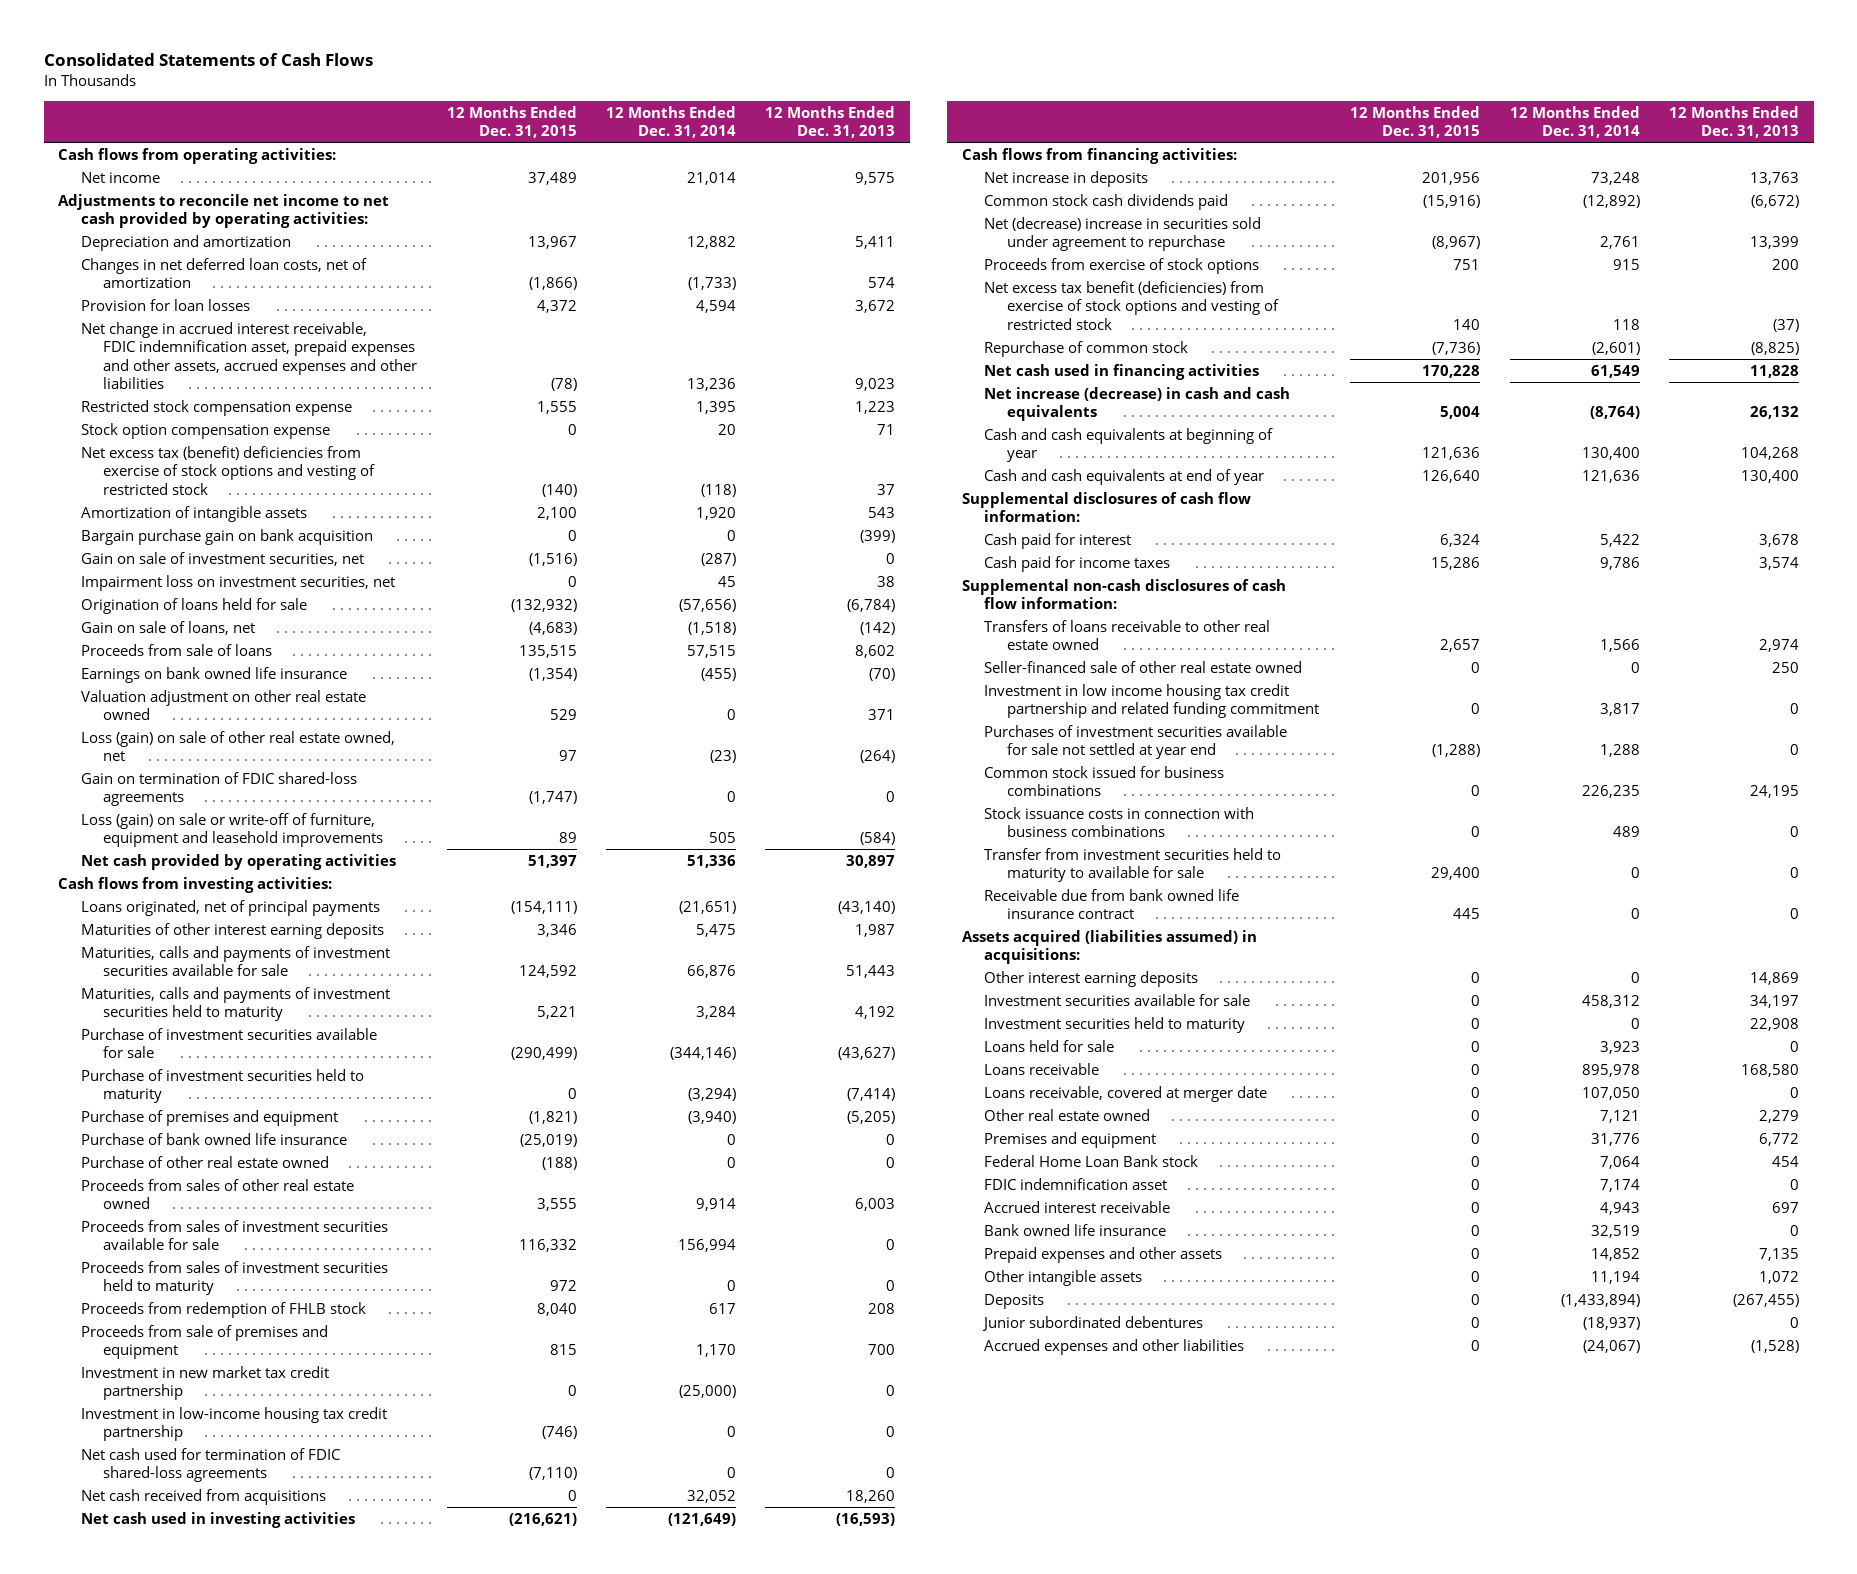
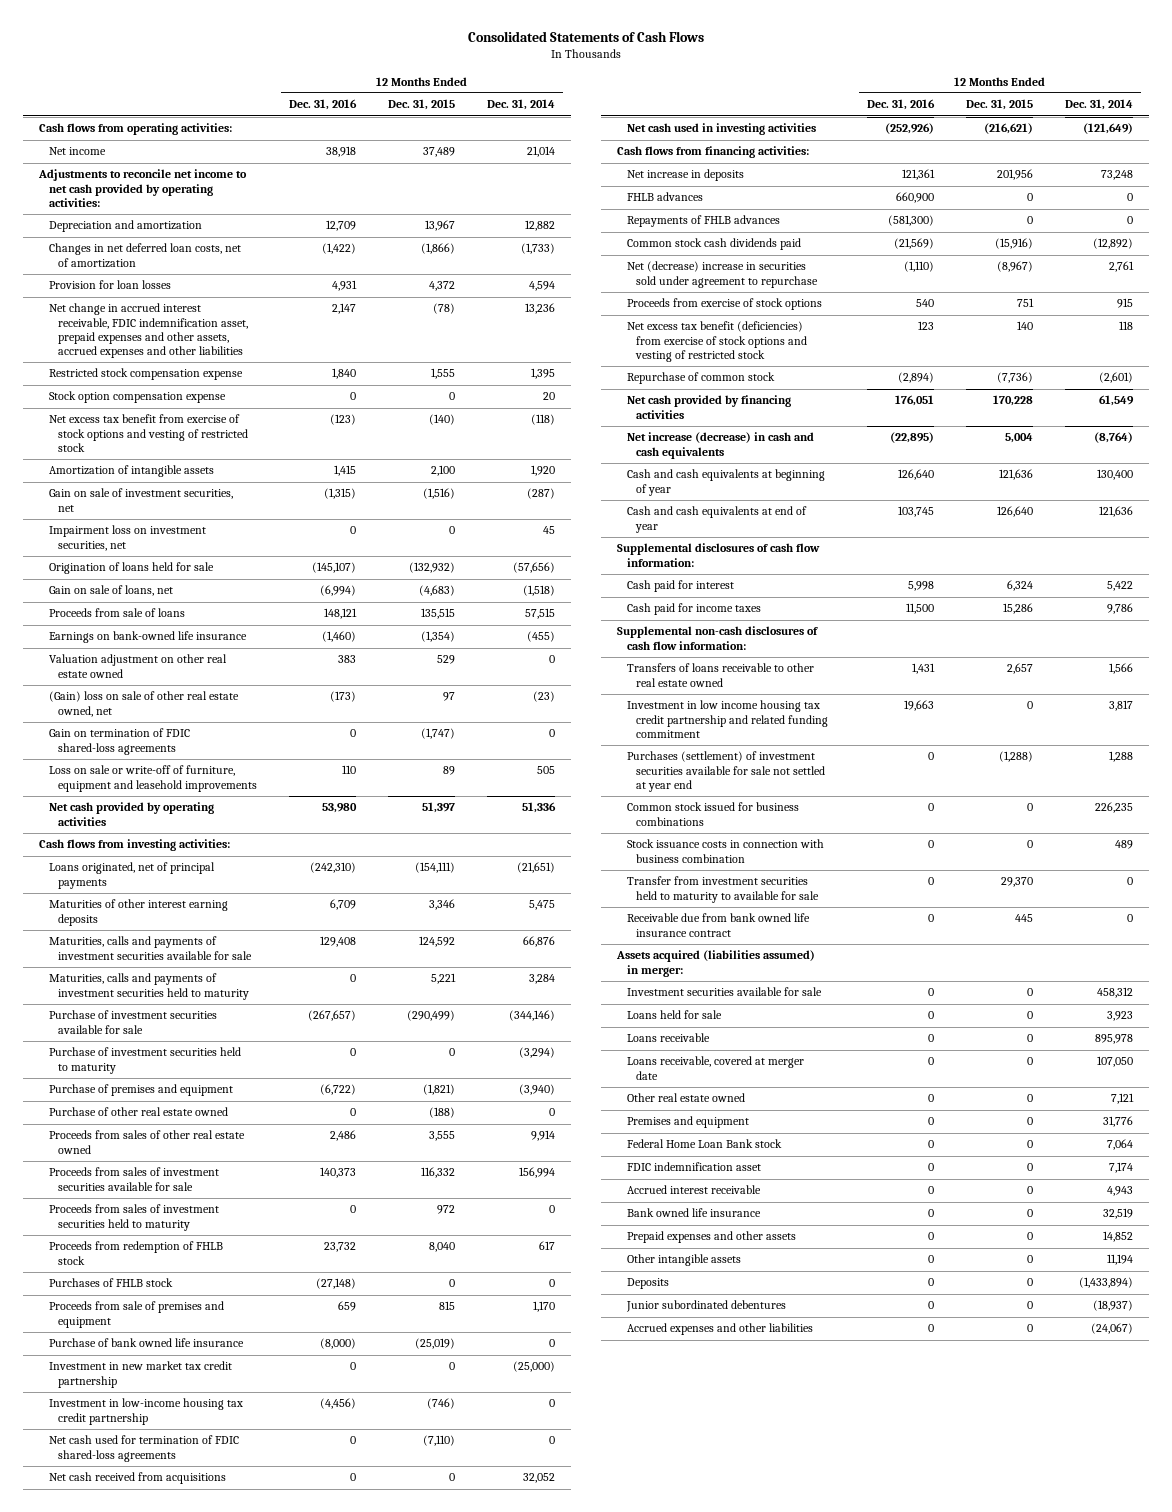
- | 12 Months Ended Dec. 31, 2015 | 12 Months Ended Dec. 31, 2014 | 12 Months Ended Dec. 31, 2013
+ | 12 Months Ended Dec. 31, 2016 | 12 Months Ended Dec. 31, 2015 | 12 Months Ended Dec. 31, 2014
- Net excess tax (benefit) deficiencies from exercise of stock options and vesting of restricted stock | (140) | (118) | 37
+ Net excess tax benefit from exercise of stock options and vesting of restricted stock | (123) | (140) | (118)
- Bargain purchase gain on bank acquisition | 0 | 0 | (399)
- Earnings on bank owned life insurance | (1,354) | (455) | (70)
+ Earnings on bank-owned life insurance | (1,460) | (1,354) | (455)
- Loss (gain) on sale of other real estate owned, net | 97 | (23) | (264)
+ (Gain) loss on sale of other real estate owned, net | (173) | 97 | (23)
- Loss (gain) on sale or write-off of furniture, equipment and leasehold improvements | 89 | 505 | (584)
+ Loss on sale or write-off of furniture, equipment and leasehold improvements | 110 | 89 | 505
+ Purchases of FHLB stock | (27,148) | 0 | 0
moved down: Purchase of bank owned life insurance | (8,000) | (25,019) | 0
+ FHLB advances | 660,900 | 0 | 0
+ Repayments of FHLB advances | (581,300) | 0 | 0
- Net cash used in financing activities | 170,228 | 61,549 | 11,828
+ Net cash provided by financing activities | 176,051 | 170,228 | 61,549
- Seller-financed sale of other real estate owned | 0 | 0 | 250
- Purchases of investment securities available for sale not settled at year end | (1,288) | 1,288 | 0
+ Purchases (settlement) of investment securities available for sale not settled at year end | 0 | (1,288) | 1,288
- Stock issuance costs in connection with business combinations | 0 | 489 | 0
- Transfer from investment securities held to maturity to available for sale | 29,400 | 0 | 0
+ Stock issuance costs in connection with business combination | 0 | 0 | 489
+ Transfer from investment securities held to maturity to available for sale | 0 | 29,370 | 0
- Assets acquired (liabilities assumed) in acquisitions:
- Other interest earning deposits | 0 | 0 | 14,869
+ Assets acquired (liabilities assumed) in merger:
- Investment securities held to maturity | 0 | 0 | 22,908

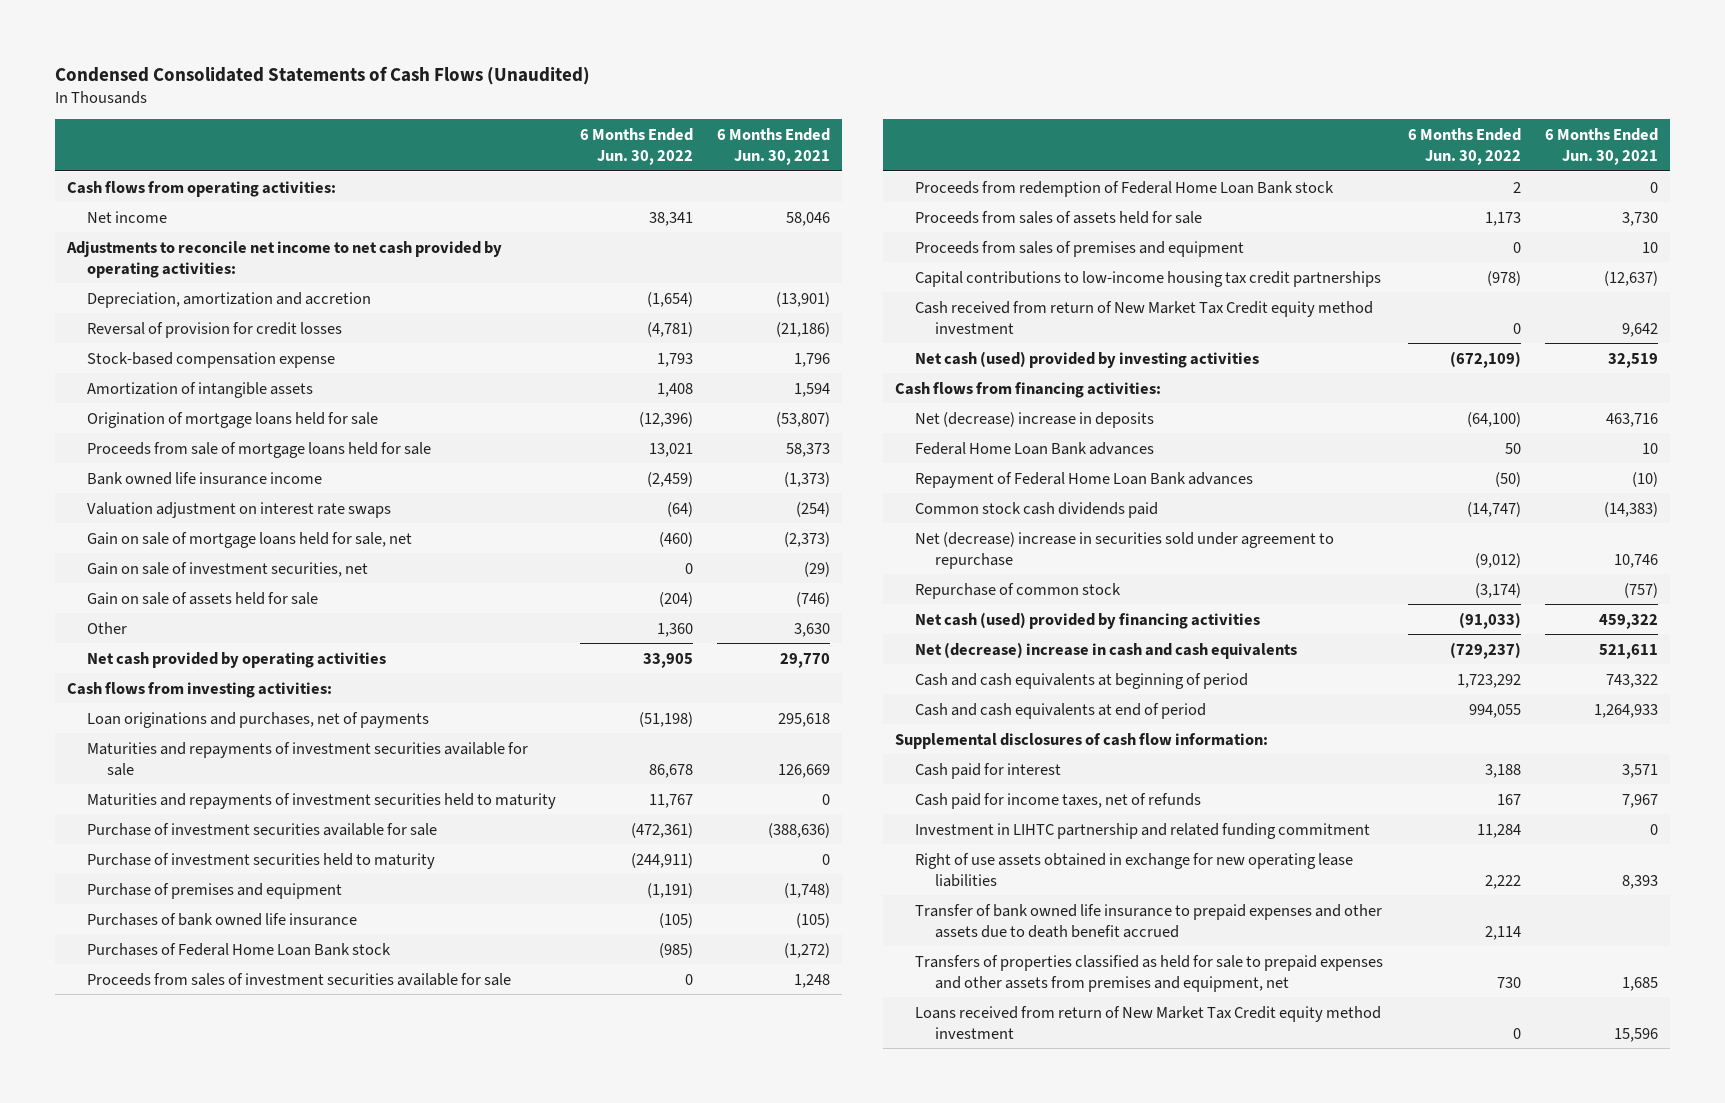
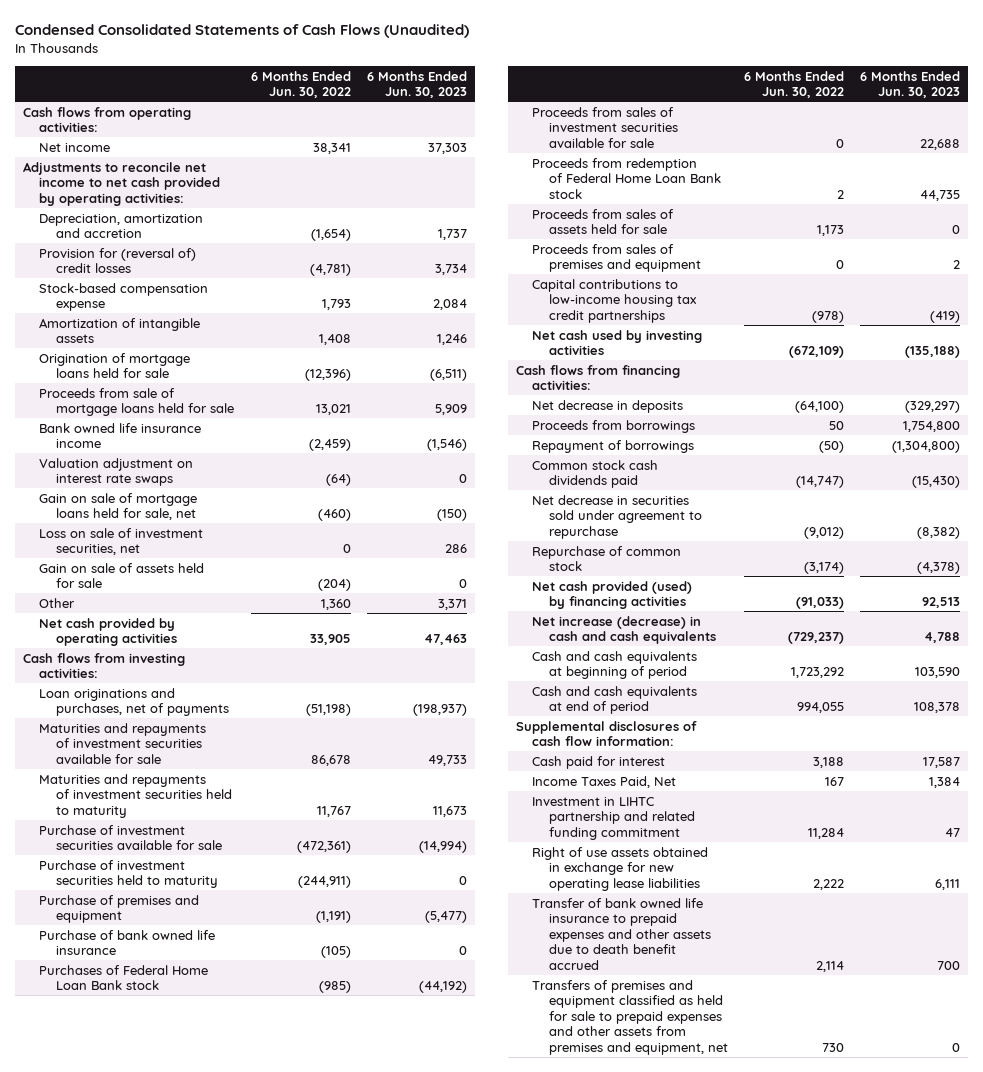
- | 6 Months Ended Jun. 30, 2022 | 6 Months Ended Jun. 30, 2021
+ | 6 Months Ended Jun. 30, 2022 | 6 Months Ended Jun. 30, 2023
- Reversal of provision for credit losses | (4,781) | (21,186)
+ Provision for (reversal of) credit losses | (4,781) | 3,734
- Gain on sale of investment securities, net | 0 | (29)
+ Loss on sale of investment securities, net | 0 | 286
- Purchases of bank owned life insurance | (105) | (105)
+ Purchase of bank owned life insurance | (105) | 0
- Cash received from return of New Market Tax Credit equity method investment | 0 | 9,642
- Net cash (used) provided by investing activities | (672,109) | 32,519
+ Net cash used by investing activities | (672,109) | (135,188)
- Net (decrease) increase in deposits | (64,100) | 463,716
- Federal Home Loan Bank advances | 50 | 10
- Repayment of Federal Home Loan Bank advances | (50) | (10)
+ Net decrease in deposits | (64,100) | (329,297)
+ Proceeds from borrowings | 50 | 1,754,800
+ Repayment of borrowings | (50) | (1,304,800)
- Net (decrease) increase in securities sold under agreement to repurchase | (9,012) | 10,746
+ Net decrease in securities sold under agreement to repurchase | (9,012) | (8,382)
- Net cash (used) provided by financing activities | (91,033) | 459,322
- Net (decrease) increase in cash and cash equivalents | (729,237) | 521,611
+ Net cash provided (used) by financing activities | (91,033) | 92,513
+ Net increase (decrease) in cash and cash equivalents | (729,237) | 4,788
- Cash paid for income taxes, net of refunds | 167 | 7,967
+ Income Taxes Paid, Net | 167 | 1,384
- Transfers of properties classified as held for sale to prepaid expenses and other assets from premises and equipment, net | 730 | 1,685
- Loans received from return of New Market Tax Credit equity method investment | 0 | 15,596
+ Transfers of premises and equipment classified as held for sale to prepaid expenses and other assets from premises and equipment, net | 730 | 0

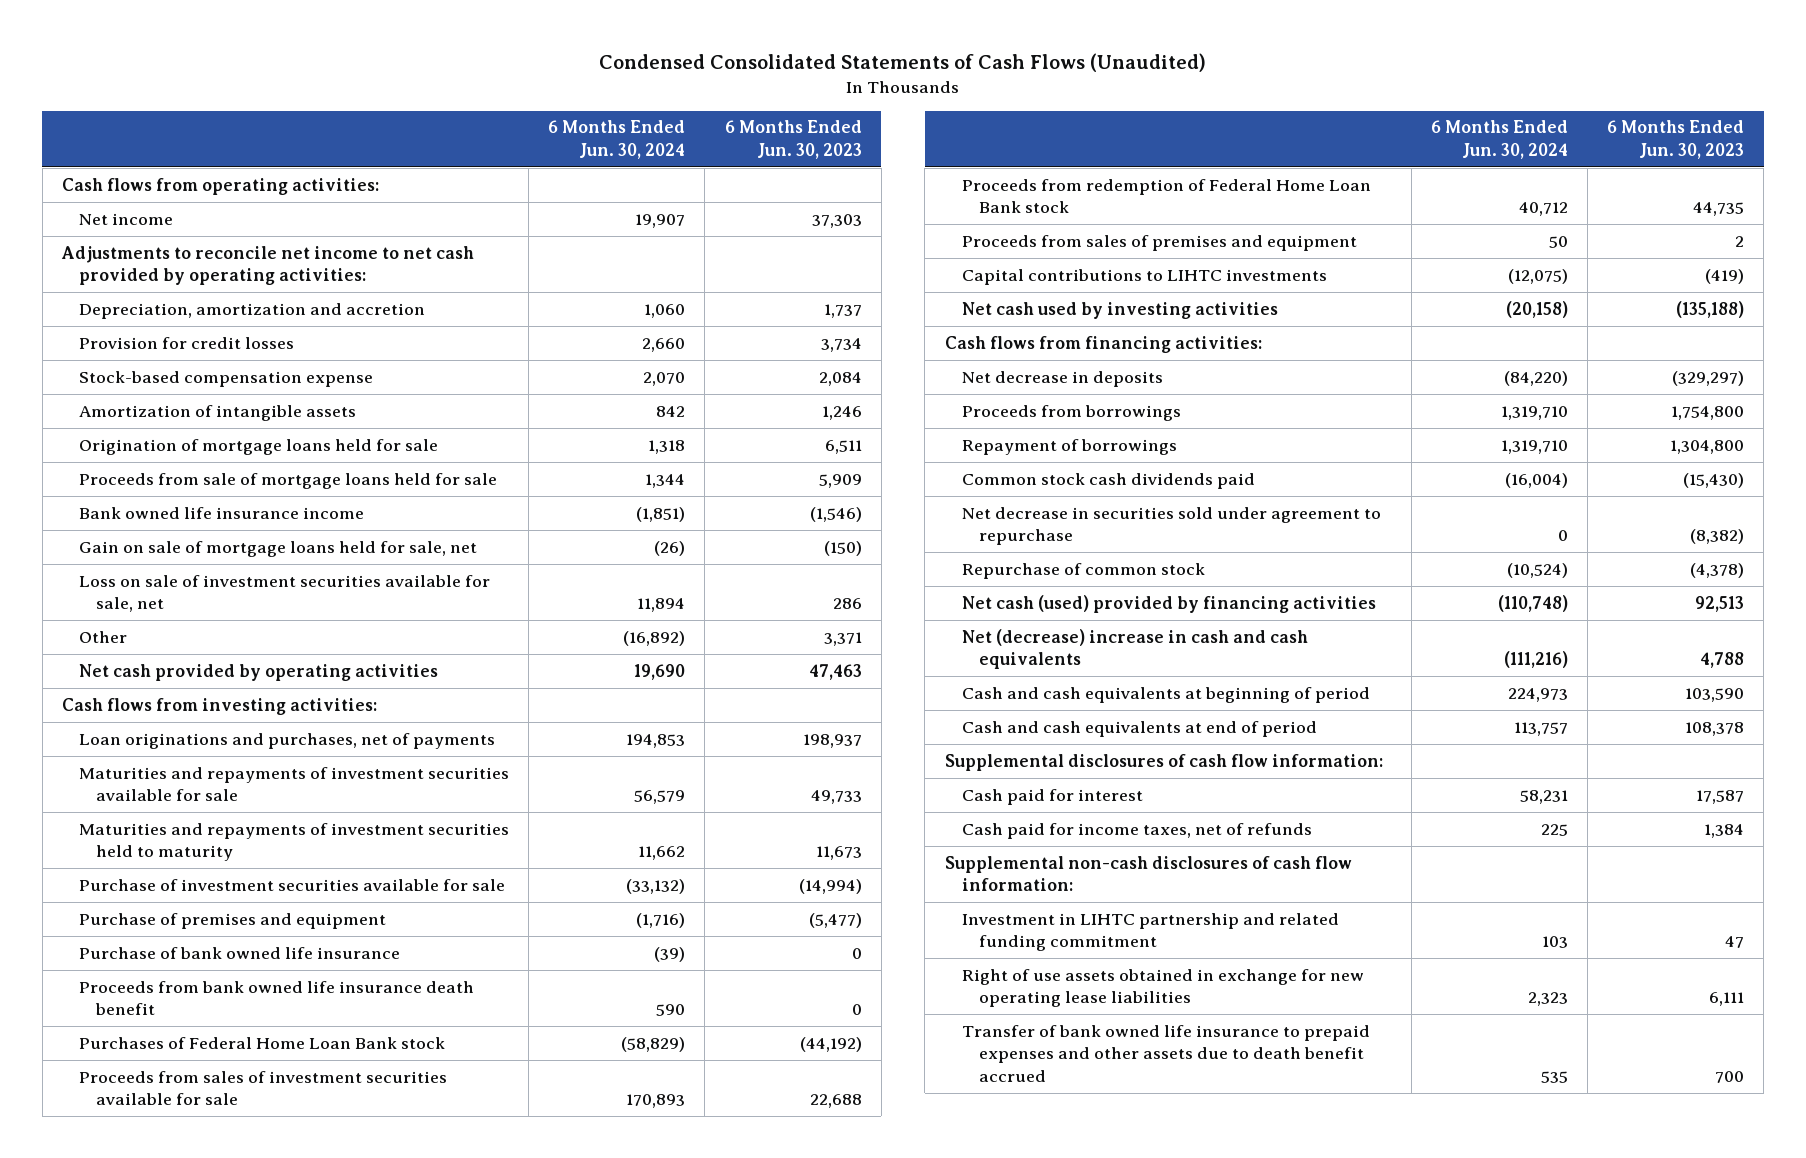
- | 6 Months Ended Jun. 30, 2022 | 6 Months Ended Jun. 30, 2023
+ | 6 Months Ended Jun. 30, 2024 | 6 Months Ended Jun. 30, 2023
- Provision for (reversal of) credit losses | (4,781) | 3,734
+ Provision for credit losses | 2,660 | 3,734
- Origination of mortgage loans held for sale | (12,396) | (6,511)
+ Origination of mortgage loans held for sale | 1,318 | 6,511
- Valuation adjustment on interest rate swaps | (64) | 0
- Loss on sale of investment securities, net | 0 | 286
- Gain on sale of assets held for sale | (204) | 0
+ Loss on sale of investment securities available for sale, net | 11,894 | 286
- Loan originations and purchases, net of payments | (51,198) | (198,937)
+ Loan originations and purchases, net of payments | 194,853 | 198,937
- Purchase of investment securities held to maturity | (244,911) | 0
+ Proceeds from bank owned life insurance death benefit | 590 | 0
- Proceeds from sales of assets held for sale | 1,173 | 0
- Capital contributions to low-income housing tax credit partnerships | (978) | (419)
+ Capital contributions to LIHTC investments | (12,075) | (419)
- Repayment of borrowings | (50) | (1,304,800)
+ Repayment of borrowings | 1,319,710 | 1,304,800
- Net cash provided (used) by financing activities | (91,033) | 92,513
- Net increase (decrease) in cash and cash equivalents | (729,237) | 4,788
+ Net cash (used) provided by financing activities | (110,748) | 92,513
+ Net (decrease) increase in cash and cash equivalents | (111,216) | 4,788
- Income Taxes Paid, Net | 167 | 1,384
+ Cash paid for income taxes, net of refunds | 225 | 1,384
+ Supplemental non-cash disclosures of cash flow information:
- Transfers of premises and equipment classified as held for sale to prepaid expenses and other assets from premises and equipment, net | 730 | 0

